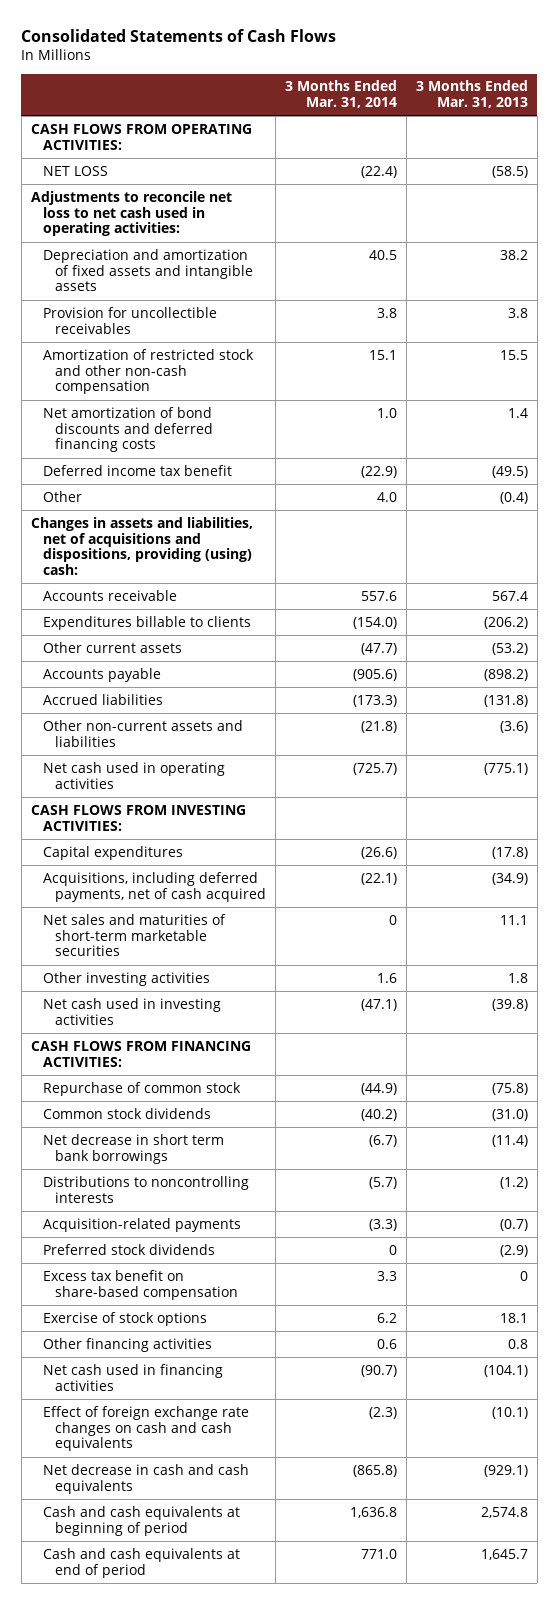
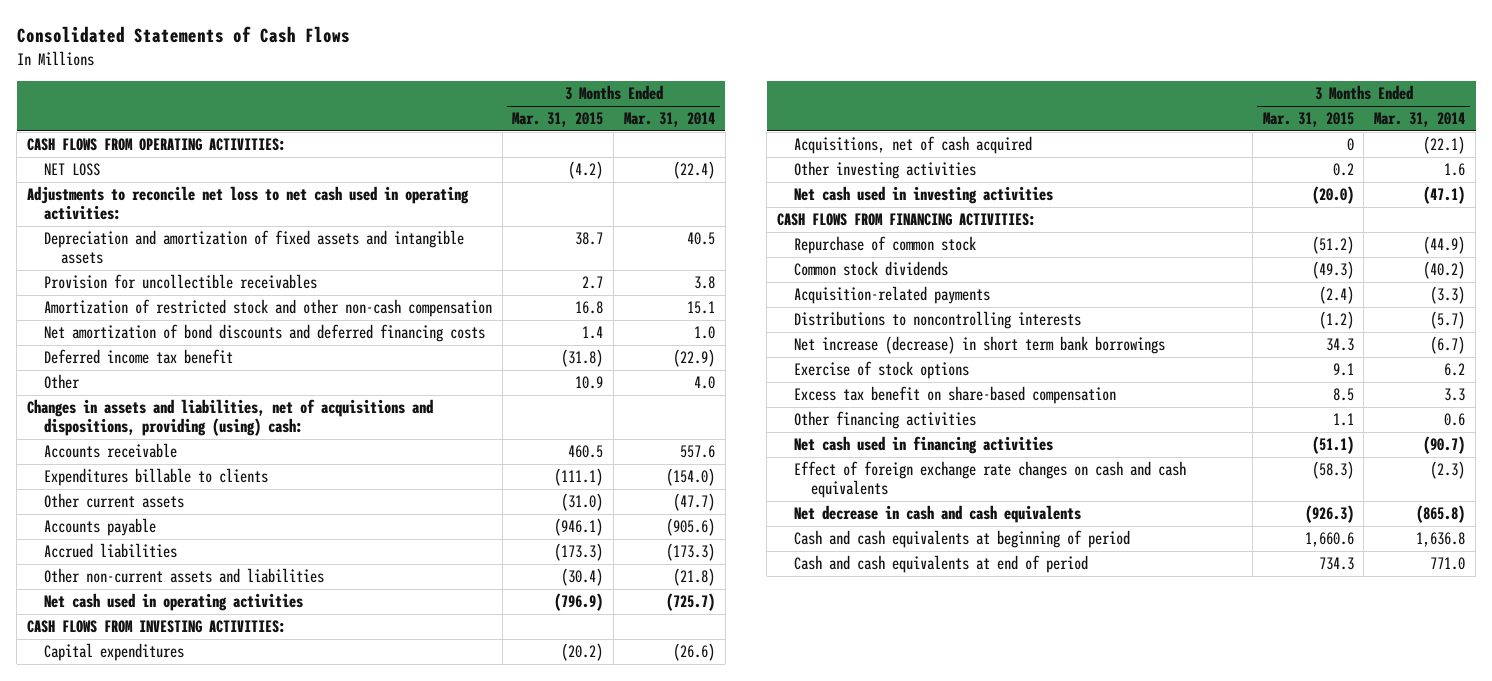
- | 3 Months Ended Mar. 31, 2014 | 3 Months Ended Mar. 31, 2013
+ | 3 Months Ended Mar. 31, 2015 | 3 Months Ended Mar. 31, 2014
- Acquisitions, including deferred payments, net of cash acquired | (22.1) | (34.9)
- Net sales and maturities of short-term marketable securities | 0 | 11.1
+ Acquisitions, net of cash acquired | 0 | (22.1)
- Net decrease in short term bank borrowings | (6.7) | (11.4)
- Preferred stock dividends | 0 | (2.9)
moved down: Distributions to noncontrolling interests | (1.2) | (5.7)
+ Net increase (decrease) in short term bank borrowings | 34.3 | (6.7)
moved down: Excess tax benefit on share-based compensation | 8.5 | 3.3

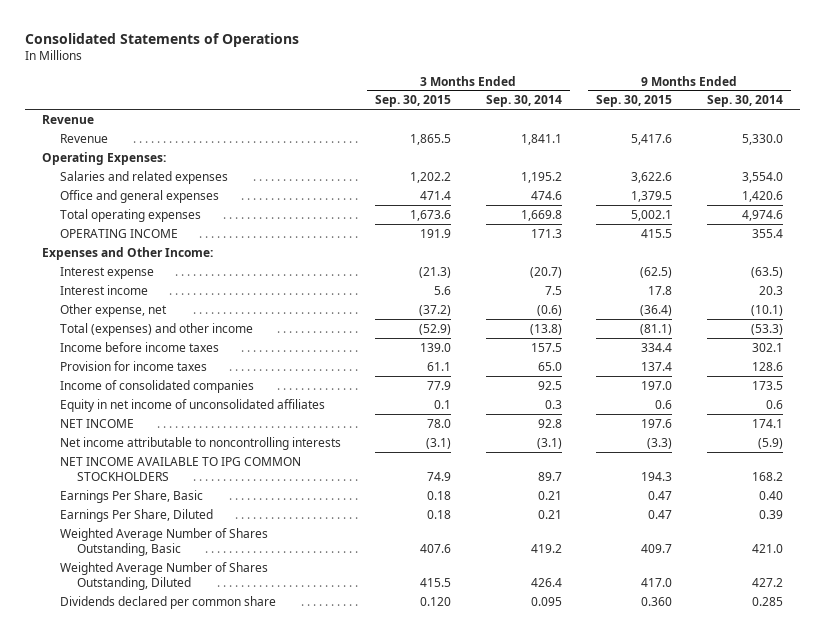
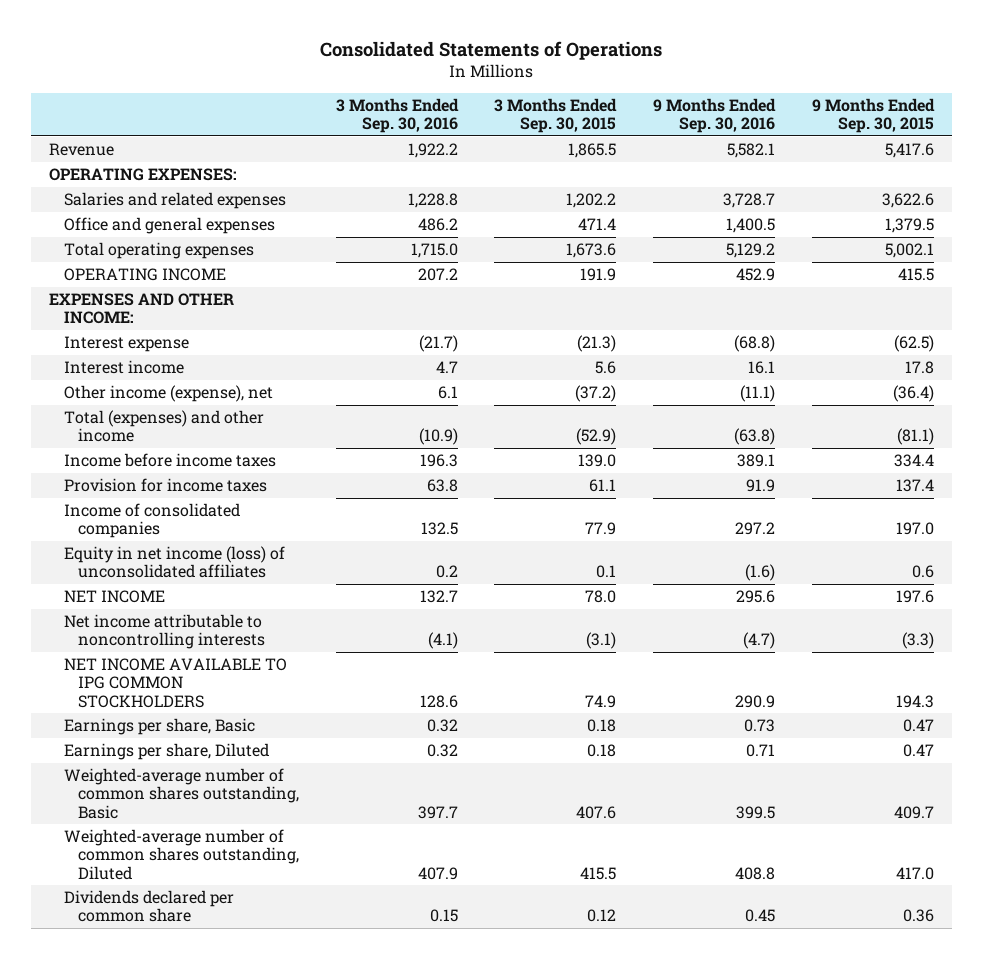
- | 3 Months Ended Sep. 30, 2015 | 3 Months Ended Sep. 30, 2014 | 9 Months Ended Sep. 30, 2015 | 9 Months Ended Sep. 30, 2014
+ | 3 Months Ended Sep. 30, 2016 | 3 Months Ended Sep. 30, 2015 | 9 Months Ended Sep. 30, 2016 | 9 Months Ended Sep. 30, 2015
- Revenue
- Operating Expenses:
+ OPERATING EXPENSES:
- Expenses and Other Income:
+ EXPENSES AND OTHER INCOME:
- Other expense, net | (37.2) | (0.6) | (36.4) | (10.1)
+ Other income (expense), net | 6.1 | (37.2) | (11.1) | (36.4)
- Equity in net income of unconsolidated affiliates | 0.1 | 0.3 | 0.6 | 0.6
+ Equity in net income (loss) of unconsolidated affiliates | 0.2 | 0.1 | (1.6) | 0.6
- Earnings Per Share, Basic | 0.18 | 0.21 | 0.47 | 0.40
- Earnings Per Share, Diluted | 0.18 | 0.21 | 0.47 | 0.39
- Weighted Average Number of Shares Outstanding, Basic | 407.6 | 419.2 | 409.7 | 421.0
- Weighted Average Number of Shares Outstanding, Diluted | 415.5 | 426.4 | 417.0 | 427.2
- Dividends declared per common share | 0.120 | 0.095 | 0.360 | 0.285
+ Earnings per share, Basic | 0.32 | 0.18 | 0.73 | 0.47
+ Earnings per share, Diluted | 0.32 | 0.18 | 0.71 | 0.47
+ Weighted-average number of common shares outstanding, Basic | 397.7 | 407.6 | 399.5 | 409.7
+ Weighted-average number of common shares outstanding, Diluted | 407.9 | 415.5 | 408.8 | 417.0
+ Dividends declared per common share | 0.15 | 0.12 | 0.45 | 0.36

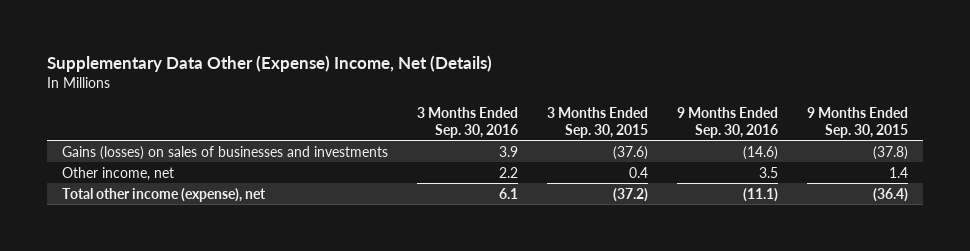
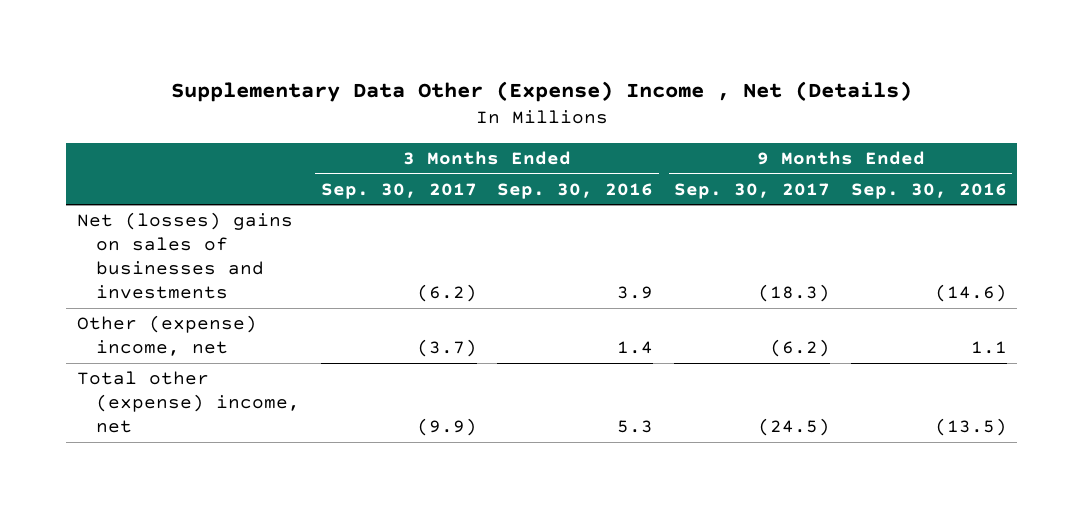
- Supplementary Data Other (Expense) Income, Net (Details)
+ Supplementary Data Other (Expense) Income , Net (Details)
- | 3 Months Ended Sep. 30, 2016 | 3 Months Ended Sep. 30, 2015 | 9 Months Ended Sep. 30, 2016 | 9 Months Ended Sep. 30, 2015
+ | 3 Months Ended Sep. 30, 2017 | 3 Months Ended Sep. 30, 2016 | 9 Months Ended Sep. 30, 2017 | 9 Months Ended Sep. 30, 2016
- Gains (losses) on sales of businesses and investments | 3.9 | (37.6) | (14.6) | (37.8)
- Other income, net | 2.2 | 0.4 | 3.5 | 1.4
- Total other income (expense), net | 6.1 | (37.2) | (11.1) | (36.4)
+ Net (losses) gains on sales of businesses and investments | (6.2) | 3.9 | (18.3) | (14.6)
+ Other (expense) income, net | (3.7) | 1.4 | (6.2) | 1.1
+ Total other (expense) income, net | (9.9) | 5.3 | (24.5) | (13.5)

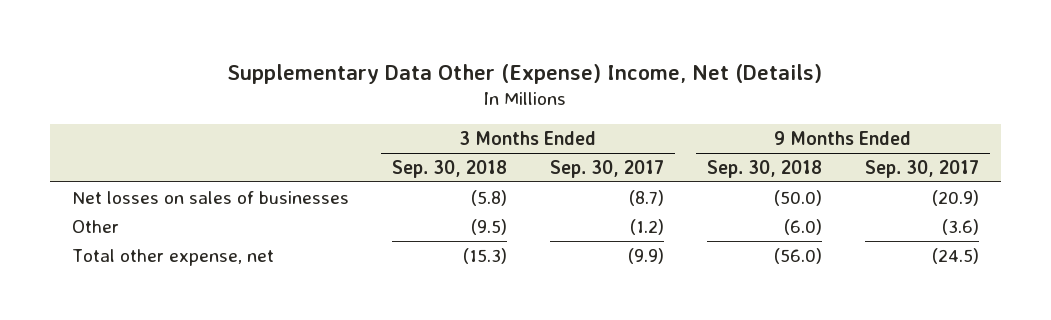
- Supplementary Data Other (Expense) Income , Net (Details)
+ Supplementary Data Other (Expense) Income, Net (Details)
- | 3 Months Ended Sep. 30, 2017 | 3 Months Ended Sep. 30, 2016 | 9 Months Ended Sep. 30, 2017 | 9 Months Ended Sep. 30, 2016
+ | 3 Months Ended Sep. 30, 2018 | 3 Months Ended Sep. 30, 2017 | 9 Months Ended Sep. 30, 2018 | 9 Months Ended Sep. 30, 2017
- Net (losses) gains on sales of businesses and investments | (6.2) | 3.9 | (18.3) | (14.6)
- Other (expense) income, net | (3.7) | 1.4 | (6.2) | 1.1
- Total other (expense) income, net | (9.9) | 5.3 | (24.5) | (13.5)
+ Net losses on sales of businesses | (5.8) | (8.7) | (50.0) | (20.9)
+ Other | (9.5) | (1.2) | (6.0) | (3.6)
+ Total other expense, net | (15.3) | (9.9) | (56.0) | (24.5)

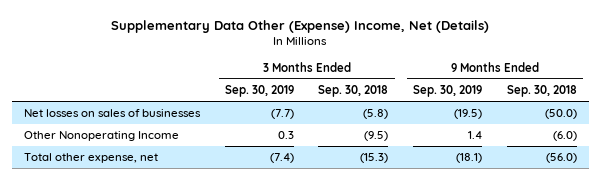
- | 3 Months Ended Sep. 30, 2018 | 3 Months Ended Sep. 30, 2017 | 9 Months Ended Sep. 30, 2018 | 9 Months Ended Sep. 30, 2017
+ | 3 Months Ended Sep. 30, 2019 | 3 Months Ended Sep. 30, 2018 | 9 Months Ended Sep. 30, 2019 | 9 Months Ended Sep. 30, 2018
- Other | (9.5) | (1.2) | (6.0) | (3.6)
+ Other Nonoperating Income | 0.3 | (9.5) | 1.4 | (6.0)

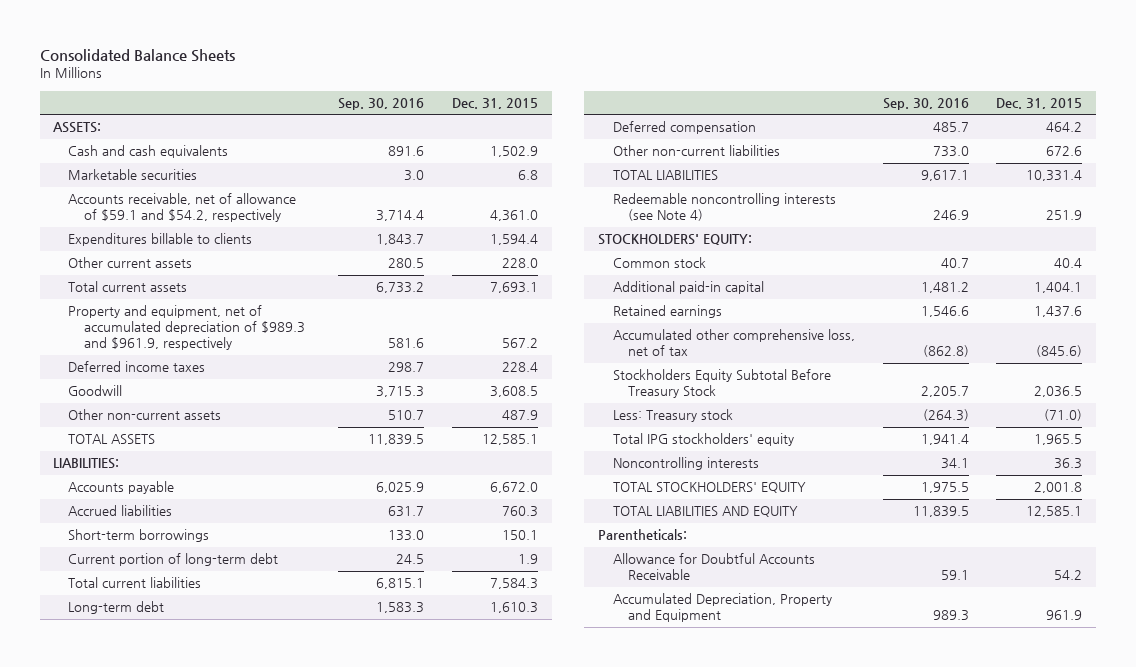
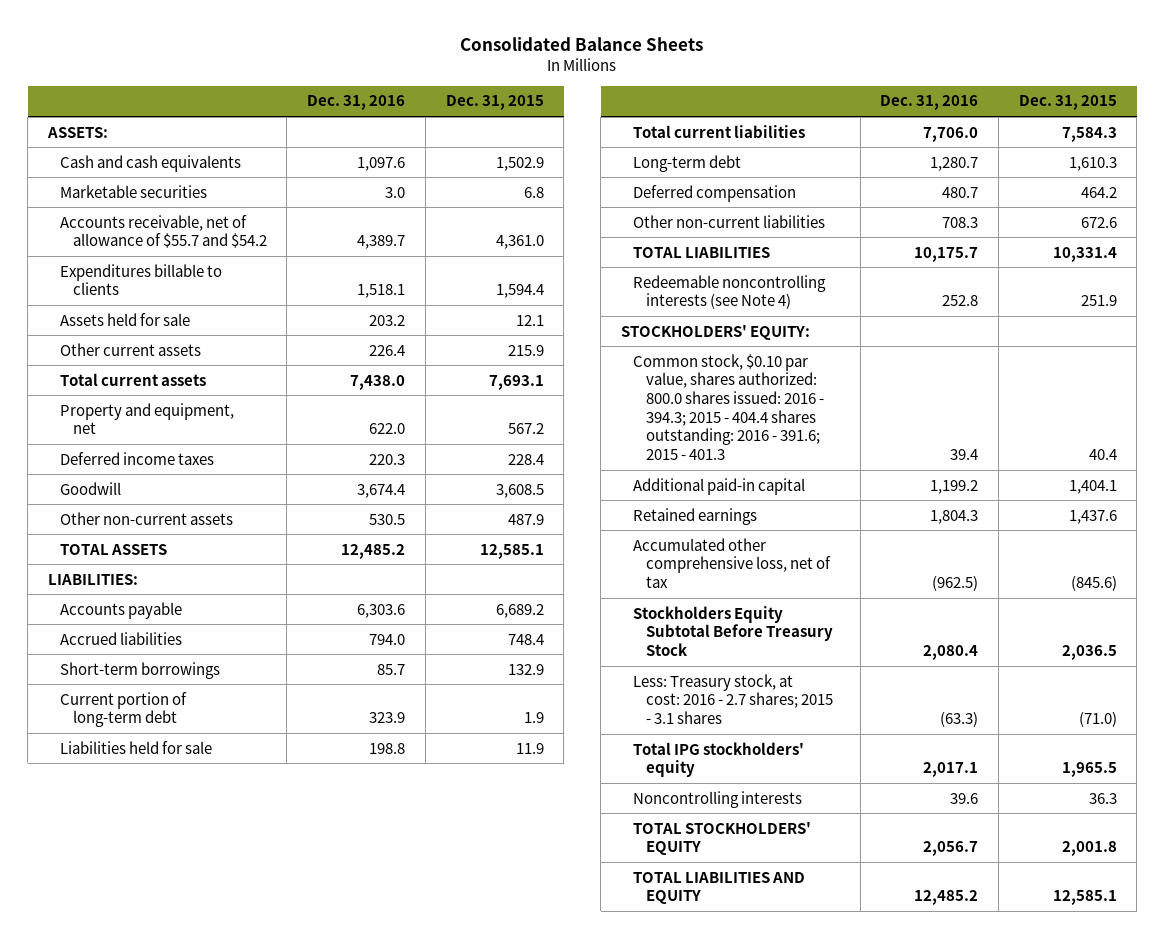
- | Sep. 30, 2016 | Dec. 31, 2015
+ | Dec. 31, 2016 | Dec. 31, 2015
- Accounts receivable, net of allowance of $59.1 and $54.2, respectively | 3,714.4 | 4,361.0
+ Accounts receivable, net of allowance of $55.7 and $54.2 | 4,389.7 | 4,361.0
- Other current assets | 280.5 | 228.0
+ Assets held for sale | 203.2 | 12.1
+ Other current assets | 226.4 | 215.9
- Property and equipment, net of accumulated depreciation of $989.3 and $961.9, respectively | 581.6 | 567.2
+ Property and equipment, net | 622.0 | 567.2
- Accounts payable | 6,025.9 | 6,672.0
- Accrued liabilities | 631.7 | 760.3
- Short-term borrowings | 133.0 | 150.1
+ Accounts payable | 6,303.6 | 6,689.2
+ Accrued liabilities | 794.0 | 748.4
+ Short-term borrowings | 85.7 | 132.9
+ Liabilities held for sale | 198.8 | 11.9
- Common stock | 40.7 | 40.4
+ Common stock, $0.10 par value, shares authorized: 800.0 shares issued: 2016 - 394.3; 2015 - 404.4 shares outstanding: 2016 - 391.6; 2015 - 401.3 | 39.4 | 40.4
- Less: Treasury stock | (264.3) | (71.0)
+ Less: Treasury stock, at cost: 2016 - 2.7 shares; 2015 - 3.1 shares | (63.3) | (71.0)
- Parentheticals:
- Allowance for Doubtful Accounts Receivable | 59.1 | 54.2
- Accumulated Depreciation, Property and Equipment | 989.3 | 961.9

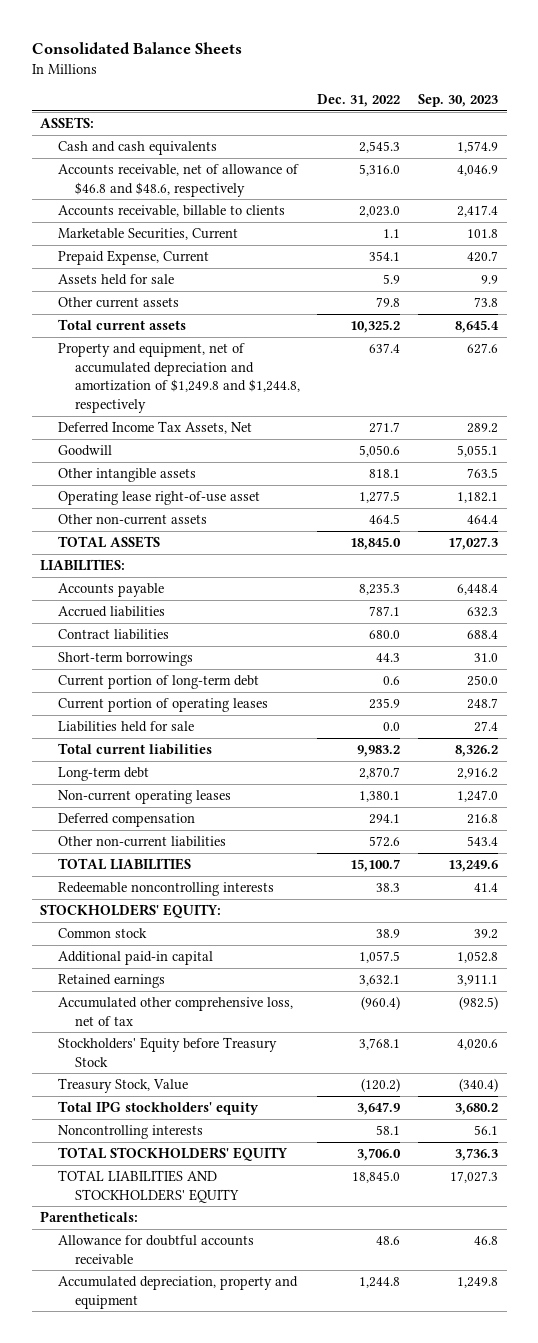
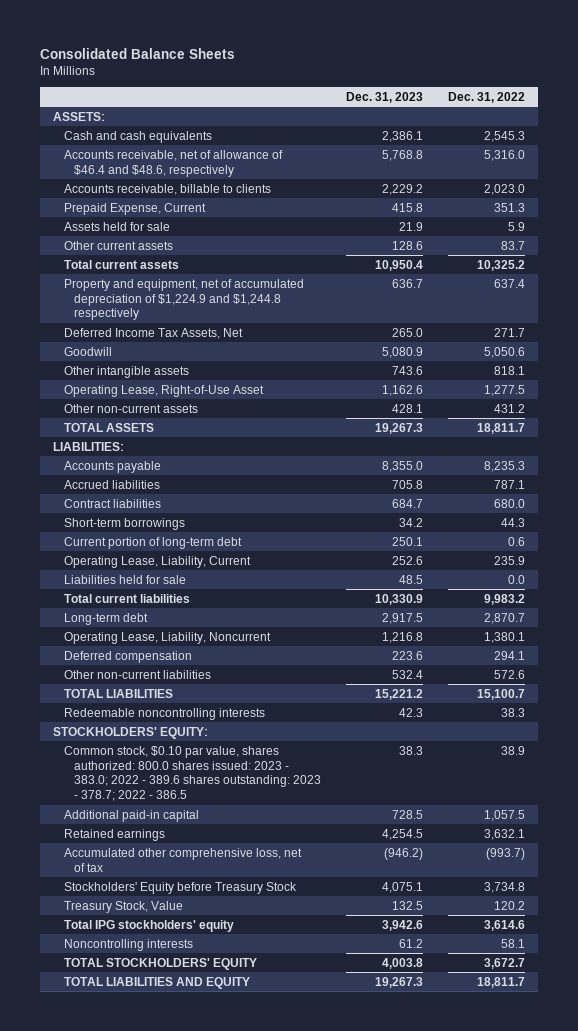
- | Dec. 31, 2022 | Sep. 30, 2023
+ | Dec. 31, 2023 | Dec. 31, 2022
- Accounts receivable, net of allowance of $46.8 and $48.6, respectively | 5,316.0 | 4,046.9
+ Accounts receivable, net of allowance of $46.4 and $48.6, respectively | 5,768.8 | 5,316.0
- Marketable Securities, Current | 1.1 | 101.8
- Prepaid Expense, Current | 354.1 | 420.7
+ Prepaid Expense, Current | 415.8 | 351.3
- Other current assets | 79.8 | 73.8
+ Other current assets | 128.6 | 83.7
- Property and equipment, net of accumulated depreciation and amortization of $1,249.8 and $1,244.8, respectively | 637.4 | 627.6
+ Property and equipment, net of accumulated depreciation of $1,224.9 and $1,244.8 respectively | 636.7 | 637.4
- Operating lease right-of-use asset | 1,277.5 | 1,182.1
- Other non-current assets | 464.5 | 464.4
- TOTAL ASSETS | 18,845.0 | 17,027.3
+ Operating Lease, Right-of-Use Asset | 1,162.6 | 1,277.5
+ Other non-current assets | 428.1 | 431.2
+ TOTAL ASSETS | 19,267.3 | 18,811.7
- Current portion of operating leases | 235.9 | 248.7
+ Operating Lease, Liability, Current | 252.6 | 235.9
- Non-current operating leases | 1,380.1 | 1,247.0
+ Operating Lease, Liability, Noncurrent | 1,216.8 | 1,380.1
- Common stock | 38.9 | 39.2
+ Common stock, $0.10 par value, shares authorized: 800.0 shares issued: 2023 - 383.0; 2022 - 389.6 shares outstanding: 2023 - 378.7; 2022 - 386.5 | 38.3 | 38.9
- Accumulated other comprehensive loss, net of tax | (960.4) | (982.5)
- Stockholders' Equity before Treasury Stock | 3,768.1 | 4,020.6
- Treasury Stock, Value | (120.2) | (340.4)
- Total IPG stockholders' equity | 3,647.9 | 3,680.2
+ Accumulated other comprehensive loss, net of tax | (946.2) | (993.7)
+ Stockholders' Equity before Treasury Stock | 4,075.1 | 3,734.8
+ Treasury Stock, Value | 132.5 | 120.2
+ Total IPG stockholders' equity | 3,942.6 | 3,614.6
- TOTAL STOCKHOLDERS' EQUITY | 3,706.0 | 3,736.3
- TOTAL LIABILITIES AND STOCKHOLDERS' EQUITY | 18,845.0 | 17,027.3
- Parentheticals:
- Allowance for doubtful accounts receivable | 48.6 | 46.8
- Accumulated depreciation, property and equipment | 1,244.8 | 1,249.8
+ TOTAL STOCKHOLDERS' EQUITY | 4,003.8 | 3,672.7
+ TOTAL LIABILITIES AND EQUITY | 19,267.3 | 18,811.7

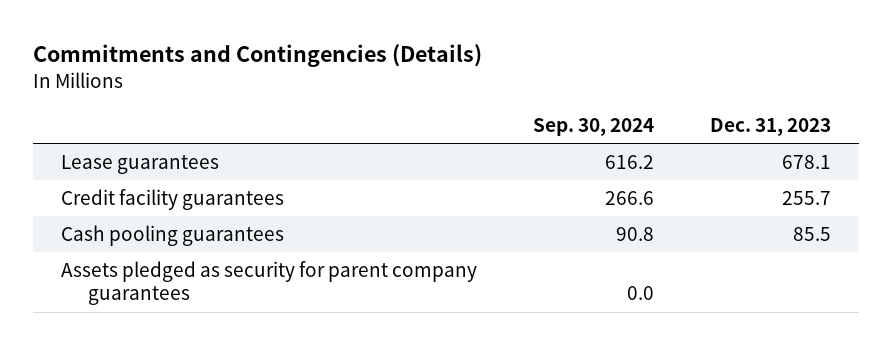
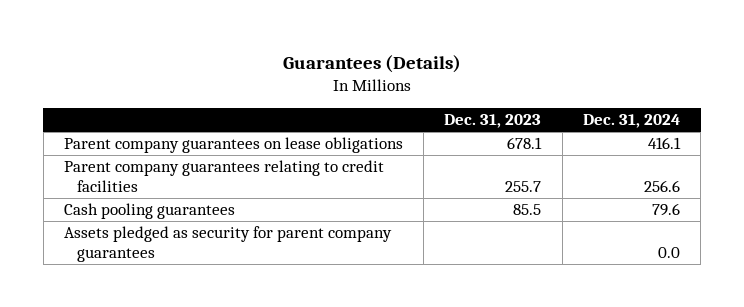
- Commitments and Contingencies (Details)
+ Guarantees (Details)
- | Sep. 30, 2024 | Dec. 31, 2023
+ | Dec. 31, 2023 | Dec. 31, 2024
- Lease guarantees | 616.2 | 678.1
- Credit facility guarantees | 266.6 | 255.7
+ Parent company guarantees on lease obligations | 678.1 | 416.1
+ Parent company guarantees relating to credit facilities | 255.7 | 256.6

